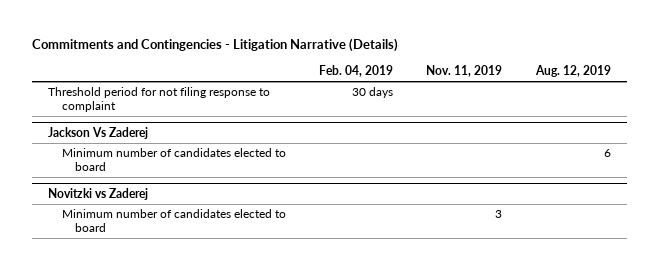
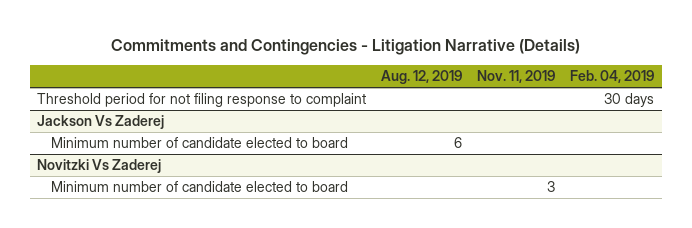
- | Feb. 04, 2019 | Nov. 11, 2019 | Aug. 12, 2019
+ | Aug. 12, 2019 | Nov. 11, 2019 | Feb. 04, 2019
@ Jackson Vs Zaderej
- Minimum number of candidates elected to board | | | 6
- Novitzki vs Zaderej
- Minimum number of candidates elected to board | | 3 |
@ Jackson Vs Zaderej
+ Minimum number of candidate elected to board | 6 | |
+ Novitzki Vs Zaderej
+ Minimum number of candidate elected to board | | 3 |

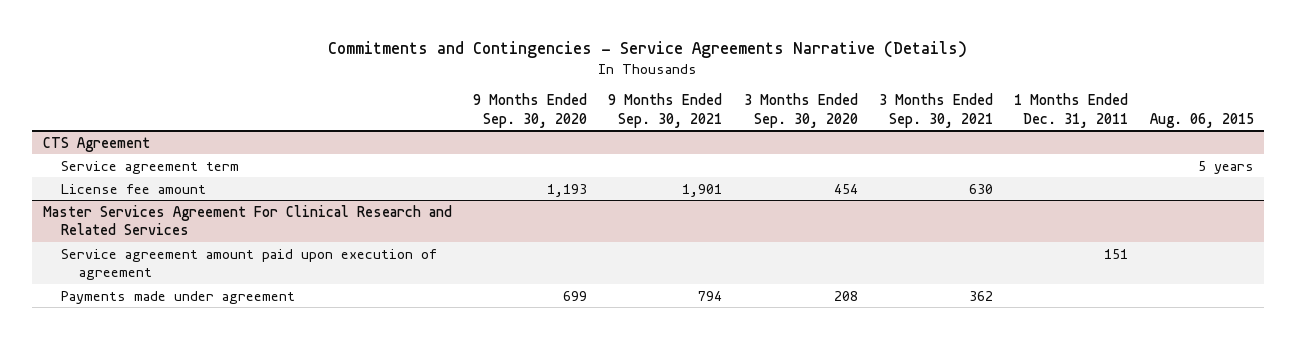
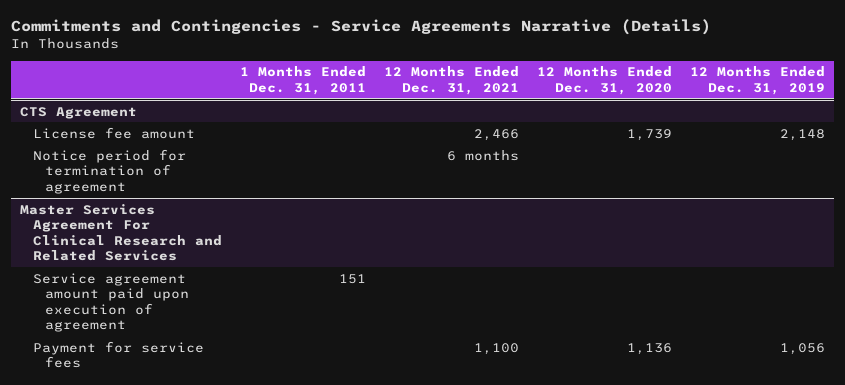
- | 9 Months Ended Sep. 30, 2020 | 9 Months Ended Sep. 30, 2021 | 3 Months Ended Sep. 30, 2020 | 3 Months Ended Sep. 30, 2021 | 1 Months Ended Dec. 31, 2011 | Aug. 06, 2015
+ | 1 Months Ended Dec. 31, 2011 | 12 Months Ended Dec. 31, 2021 | 12 Months Ended Dec. 31, 2020 | 12 Months Ended Dec. 31, 2019
@ CTS Agreement
- Service agreement term | | | | | | 5 years
+ Notice period for termination of agreement | | 6 months | |
@ Master Services Agreement For Clinical Research and Related Services
- Payments made under agreement | 699 | 794 | 208 | 362 | |
+ Payment for service fees | | 1,100 | 1,136 | 1,056

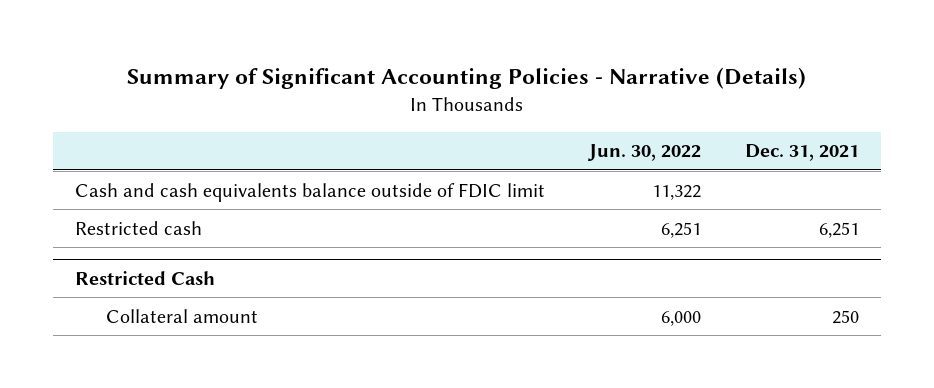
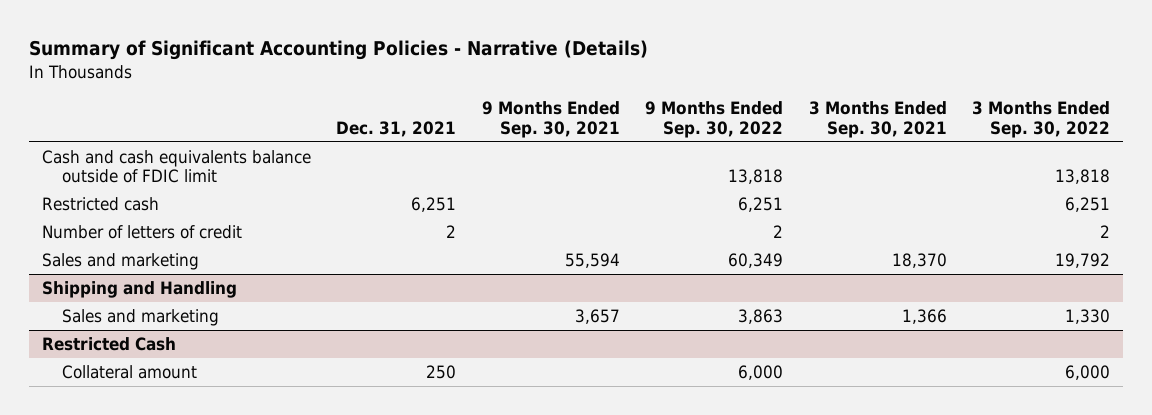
- | Jun. 30, 2022 | Dec. 31, 2021
+ | Dec. 31, 2021 | 9 Months Ended Sep. 30, 2021 | 9 Months Ended Sep. 30, 2022 | 3 Months Ended Sep. 30, 2021 | 3 Months Ended Sep. 30, 2022
+ Number of letters of credit | 2 | | 2 | | 2
+ Sales and marketing | | 55,594 | 60,349 | 18,370 | 19,792
+ Shipping and Handling
+ Sales and marketing | | 3,657 | 3,863 | 1,366 | 1,330

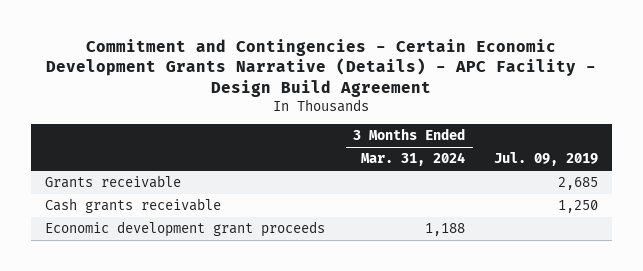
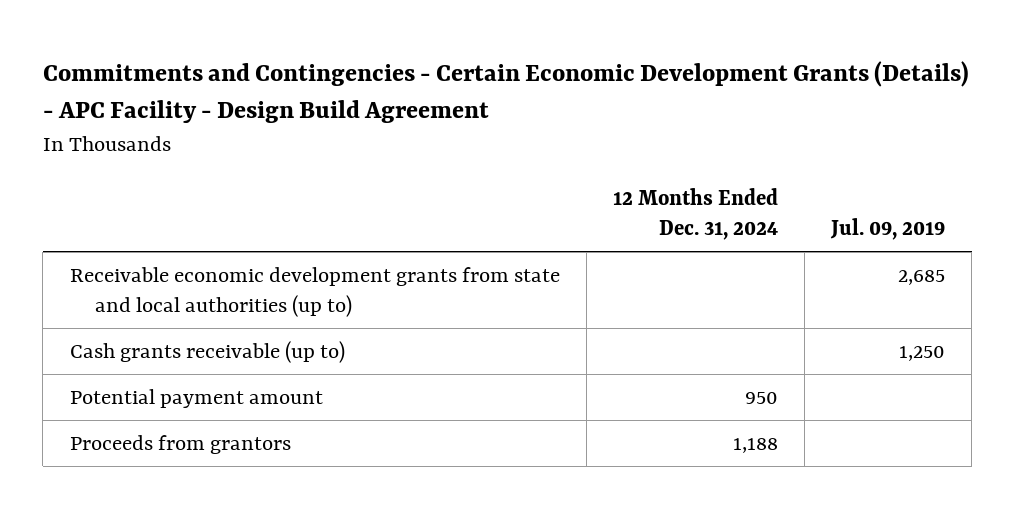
- Commitment and Contingencies - Certain Economic Development Grants Narrative (Details) - APC Facility - Design Build Agreement
+ Commitments and Contingencies - Certain Economic Development Grants (Details) - APC Facility - Design Build Agreement
- | 3 Months Ended Mar. 31, 2024 | Jul. 09, 2019
+ | 12 Months Ended Dec. 31, 2024 | Jul. 09, 2019
- Grants receivable | | 2,685
- Cash grants receivable | | 1,250
- Economic development grant proceeds | 1,188 |
+ Receivable economic development grants from state and local authorities (up to) | | 2,685
+ Cash grants receivable (up to) | | 1,250
+ Potential payment amount | 950 |
+ Proceeds from grantors | 1,188 |

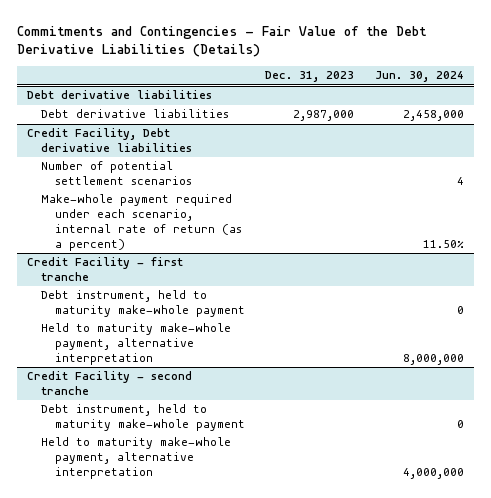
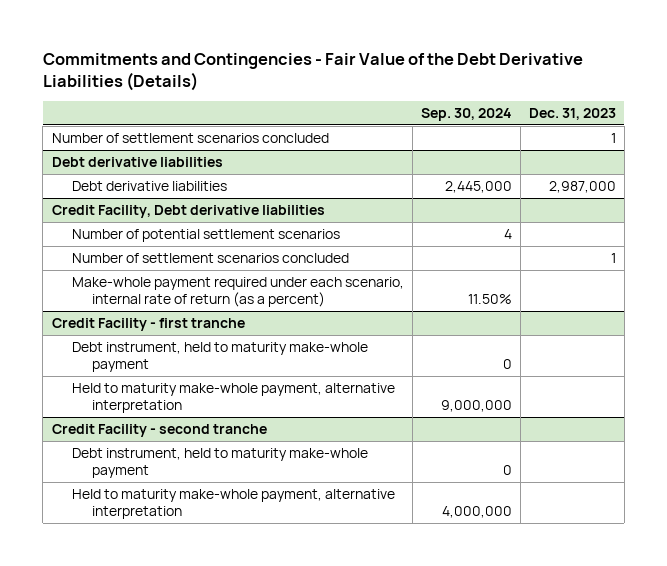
- | Dec. 31, 2023 | Jun. 30, 2024
+ | Sep. 30, 2024 | Dec. 31, 2023
+ Number of settlement scenarios concluded | | 1
@ Credit Facility, Debt derivative liabilities
+ Number of settlement scenarios concluded | | 1

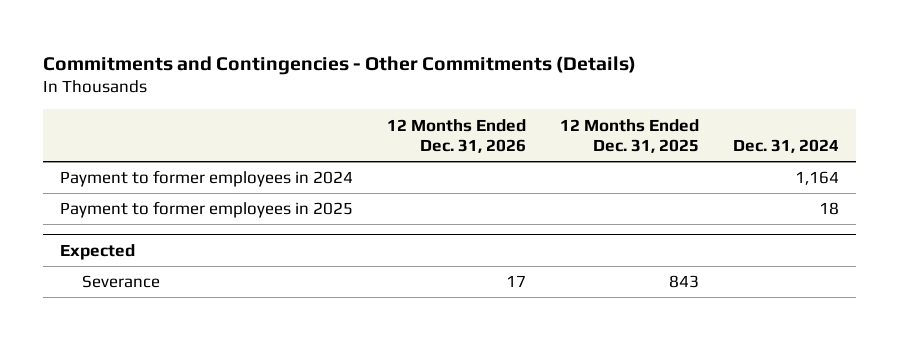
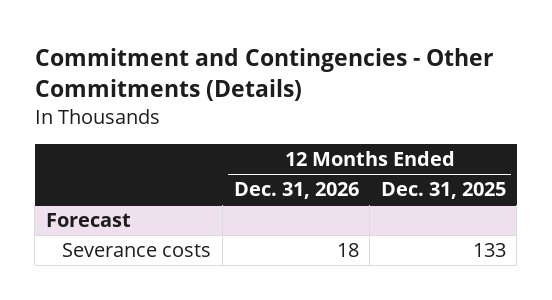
- Commitments and Contingencies - Other Commitments (Details)
+ Commitment and Contingencies - Other Commitments (Details)
- | 12 Months Ended Dec. 31, 2026 | 12 Months Ended Dec. 31, 2025 | Dec. 31, 2024
+ | 12 Months Ended Dec. 31, 2026 | 12 Months Ended Dec. 31, 2025
- Payment to former employees in 2024 | | | 1,164
- Payment to former employees in 2025 | | | 18
- Expected
- Severance | 17 | 843 |
+ Forecast
+ Severance costs | 18 | 133

